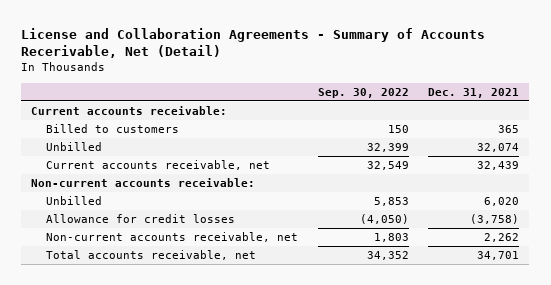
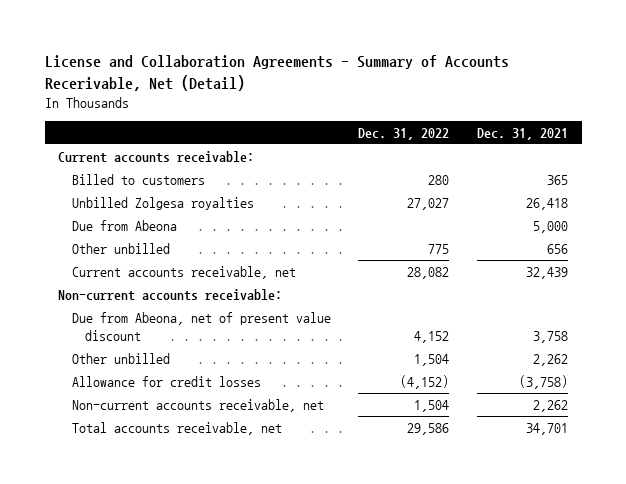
- | Sep. 30, 2022 | Dec. 31, 2021
+ | Dec. 31, 2022 | Dec. 31, 2021
- Unbilled | 32,399 | 32,074
+ Unbilled Zolgesa royalties | 27,027 | 26,418
+ Due from Abeona | | 5,000
+ Other unbilled | 775 | 656
- Unbilled | 5,853 | 6,020
+ Due from Abeona, net of present value discount | 4,152 | 3,758
+ Other unbilled | 1,504 | 2,262

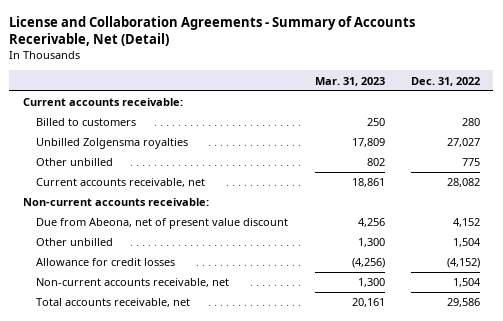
- | Dec. 31, 2022 | Dec. 31, 2021
+ | Mar. 31, 2023 | Dec. 31, 2022
- Unbilled Zolgesa royalties | 27,027 | 26,418
- Due from Abeona | | 5,000
+ Unbilled Zolgensma royalties | 17,809 | 27,027

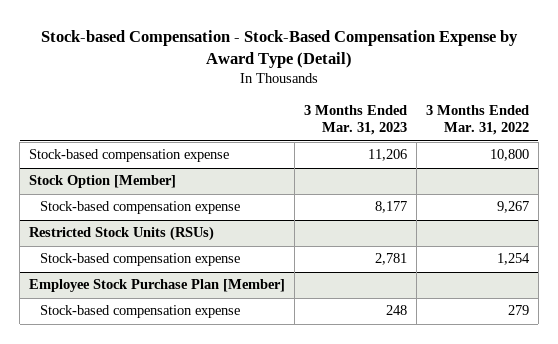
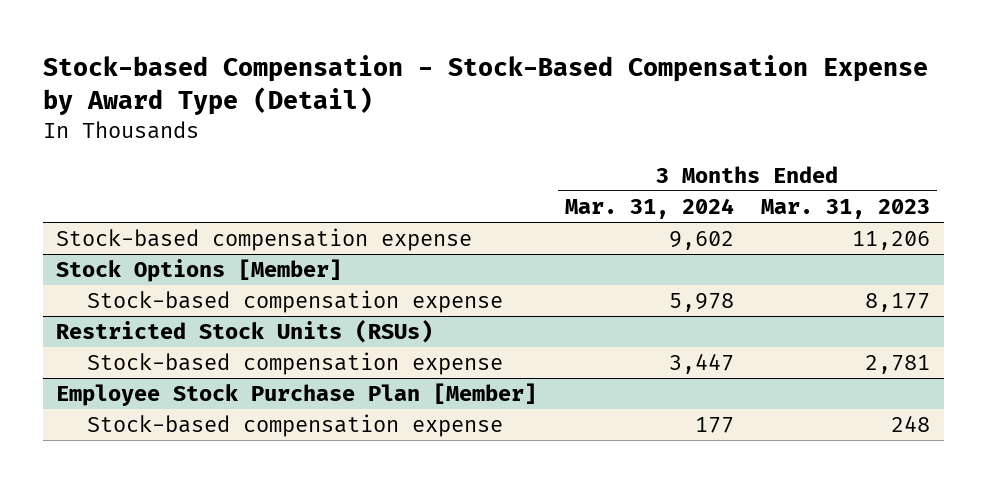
- | 3 Months Ended Mar. 31, 2023 | 3 Months Ended Mar. 31, 2022
+ | 3 Months Ended Mar. 31, 2024 | 3 Months Ended Mar. 31, 2023
- Stock Option [Member]
+ Stock Options [Member]

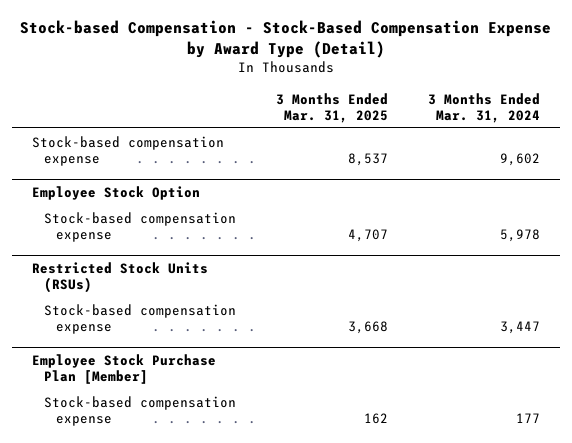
- | 3 Months Ended Mar. 31, 2024 | 3 Months Ended Mar. 31, 2023
+ | 3 Months Ended Mar. 31, 2025 | 3 Months Ended Mar. 31, 2024
- Stock Options [Member]
+ Employee Stock Option

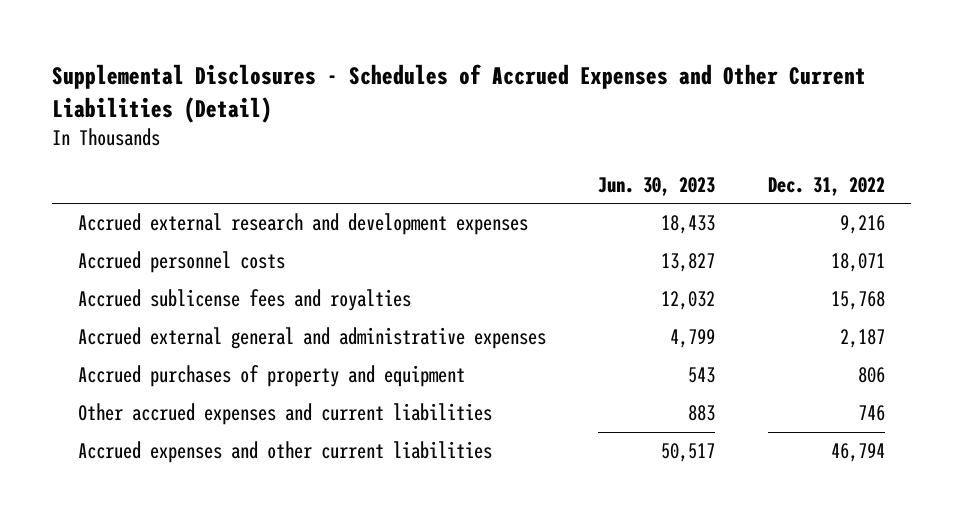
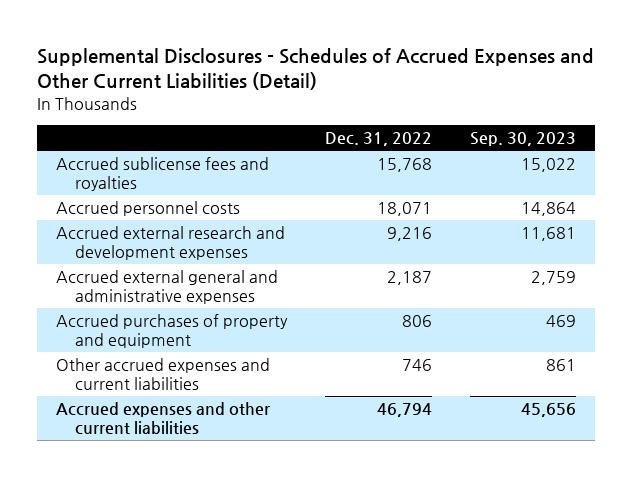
- | Jun. 30, 2023 | Dec. 31, 2022
+ | Dec. 31, 2022 | Sep. 30, 2023
moved down: Accrued personnel costs | 18,071 | 14,864
moved down: Accrued external research and development expenses | 9,216 | 11,681

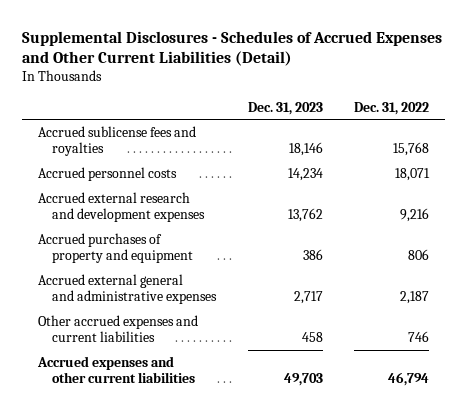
- | Dec. 31, 2022 | Sep. 30, 2023
+ | Dec. 31, 2023 | Dec. 31, 2022
moved down: Accrued external general and administrative expenses | 2,717 | 2,187

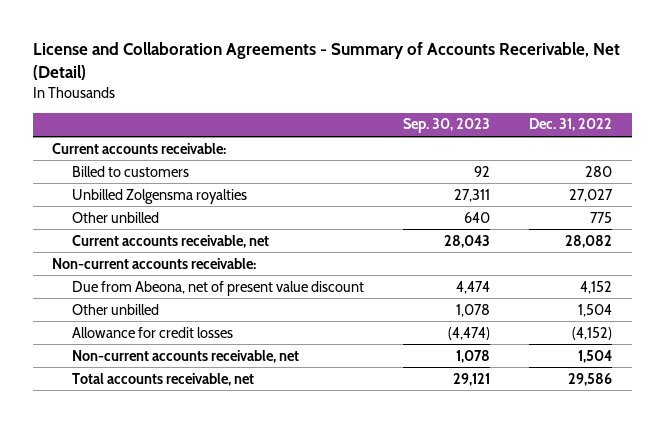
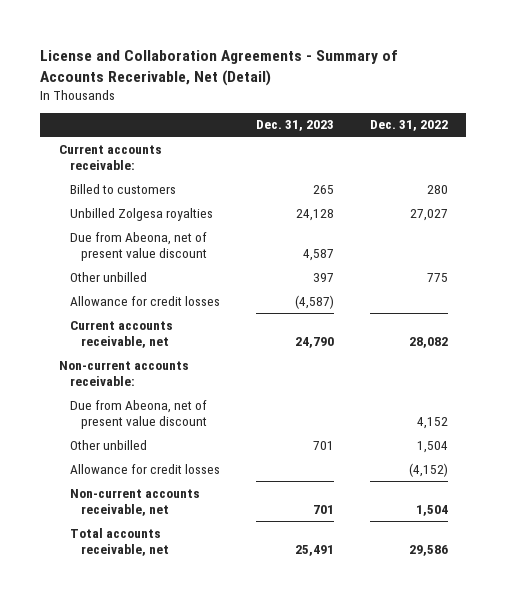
- | Sep. 30, 2023 | Dec. 31, 2022
+ | Dec. 31, 2023 | Dec. 31, 2022
- Unbilled Zolgensma royalties | 27,311 | 27,027
+ Unbilled Zolgesa royalties | 24,128 | 27,027
+ Due from Abeona, net of present value discount | 4,587 |
+ Allowance for credit losses | (4,587) |

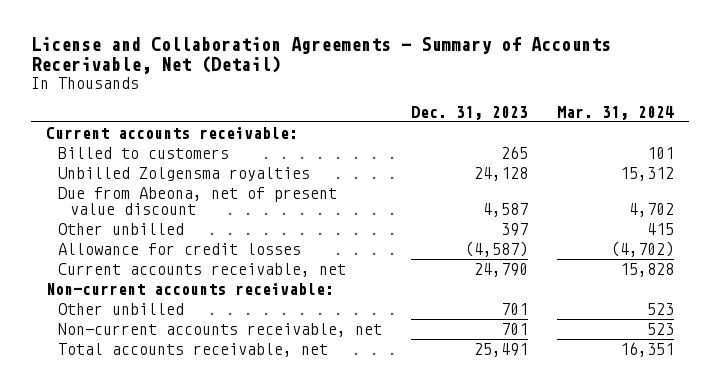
- | Dec. 31, 2023 | Dec. 31, 2022
+ | Dec. 31, 2023 | Mar. 31, 2024
- Unbilled Zolgesa royalties | 24,128 | 27,027
+ Unbilled Zolgensma royalties | 24,128 | 15,312
- Due from Abeona, net of present value discount | | 4,152
- Allowance for credit losses | | (4,152)

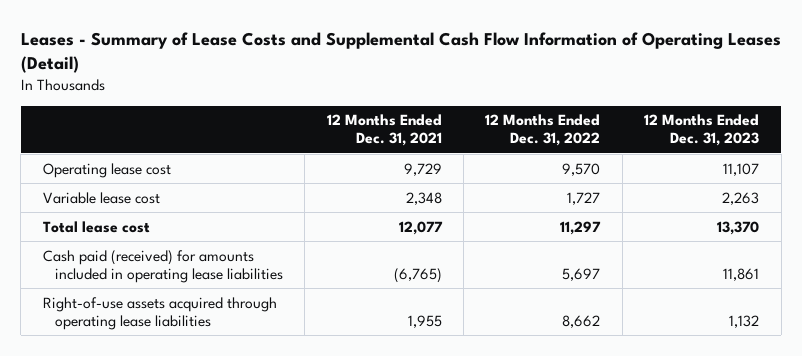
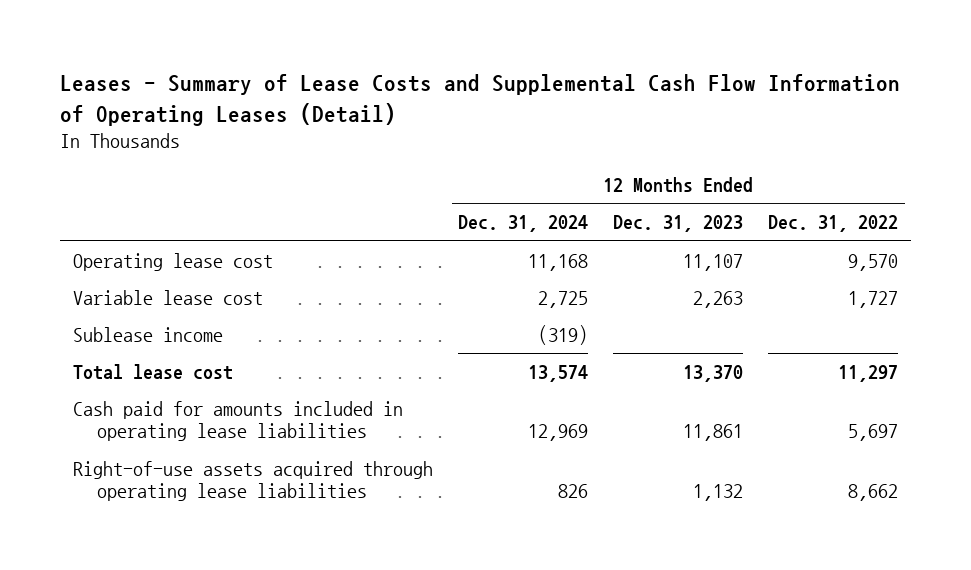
- | 12 Months Ended Dec. 31, 2021 | 12 Months Ended Dec. 31, 2022 | 12 Months Ended Dec. 31, 2023
+ | 12 Months Ended Dec. 31, 2024 | 12 Months Ended Dec. 31, 2023 | 12 Months Ended Dec. 31, 2022
+ Sublease income | (319) | |
- Cash paid (received) for amounts included in operating lease liabilities | (6,765) | 5,697 | 11,861
+ Cash paid for amounts included in operating lease liabilities | 12,969 | 11,861 | 5,697

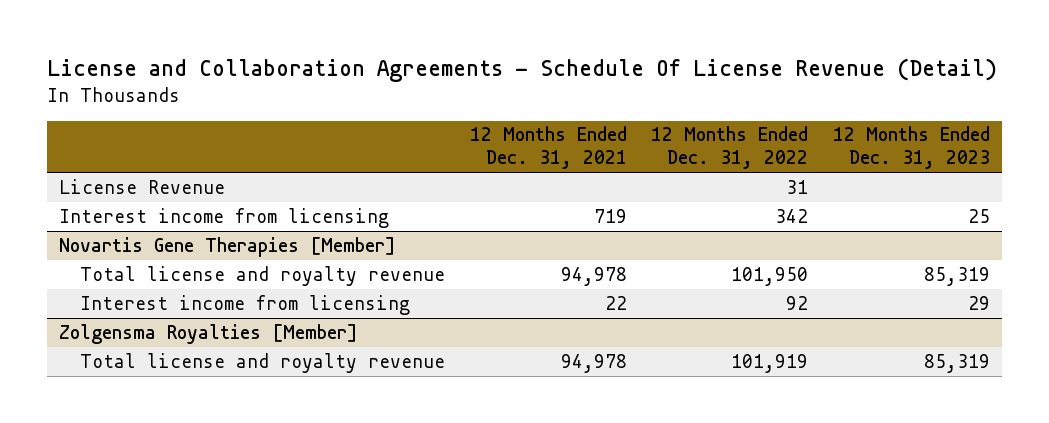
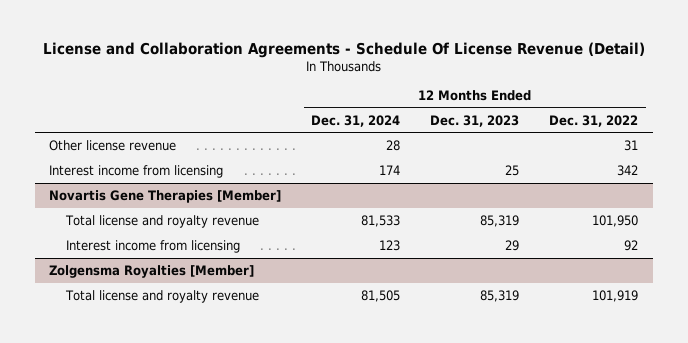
- | 12 Months Ended Dec. 31, 2021 | 12 Months Ended Dec. 31, 2022 | 12 Months Ended Dec. 31, 2023
+ | 12 Months Ended Dec. 31, 2024 | 12 Months Ended Dec. 31, 2023 | 12 Months Ended Dec. 31, 2022
- License Revenue | | 31 |
+ Other license revenue | 28 | | 31

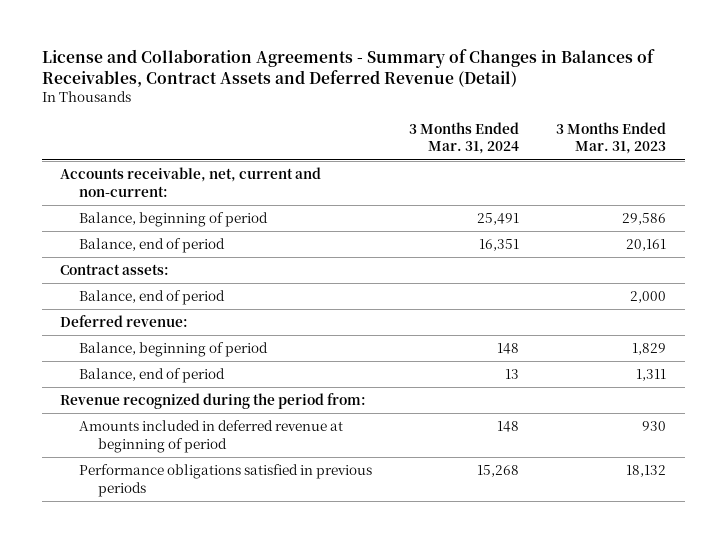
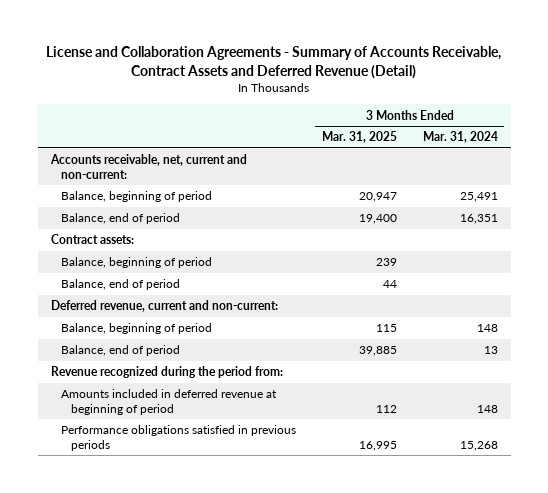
- License and Collaboration Agreements - Summary of Changes in Balances of Receivables, Contract Assets and Deferred Revenue (Detail)
+ License and Collaboration Agreements - Summary of Accounts Receivable, Contract Assets and Deferred Revenue (Detail)
- | 3 Months Ended Mar. 31, 2024 | 3 Months Ended Mar. 31, 2023
+ | 3 Months Ended Mar. 31, 2025 | 3 Months Ended Mar. 31, 2024
+ Balance, beginning of period | 239 |
- Deferred revenue:
+ Deferred revenue, current and non-current:

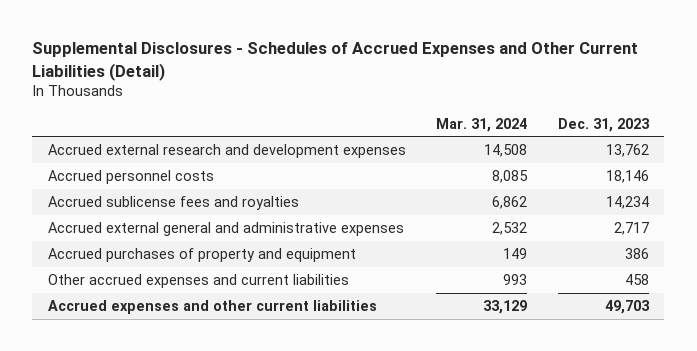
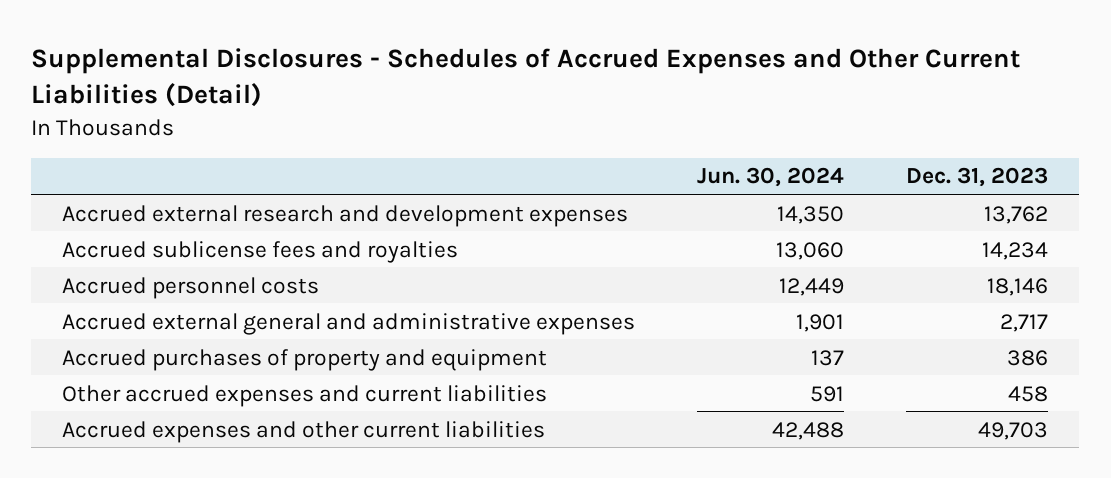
- | Mar. 31, 2024 | Dec. 31, 2023
+ | Jun. 30, 2024 | Dec. 31, 2023
moved down: Accrued personnel costs | 12,449 | 18,146

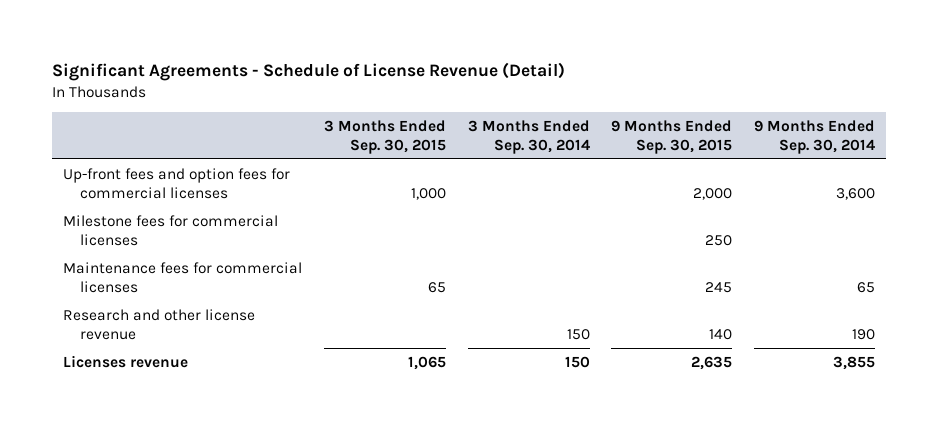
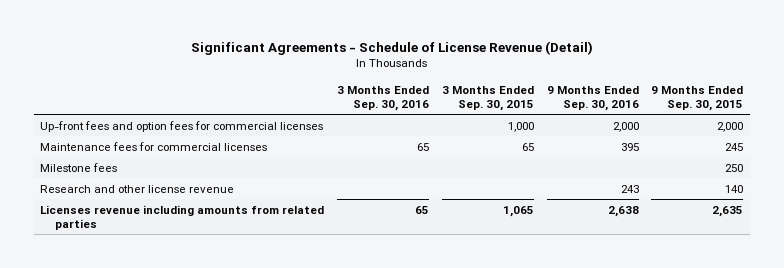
- | 3 Months Ended Sep. 30, 2015 | 3 Months Ended Sep. 30, 2014 | 9 Months Ended Sep. 30, 2015 | 9 Months Ended Sep. 30, 2014
+ | 3 Months Ended Sep. 30, 2016 | 3 Months Ended Sep. 30, 2015 | 9 Months Ended Sep. 30, 2016 | 9 Months Ended Sep. 30, 2015
- Milestone fees for commercial licenses | | | 250 |
+ Milestone fees | | | | 250
- Licenses revenue | 1,065 | 150 | 2,635 | 3,855
+ Licenses revenue including amounts from related parties | 65 | 1,065 | 2,638 | 2,635

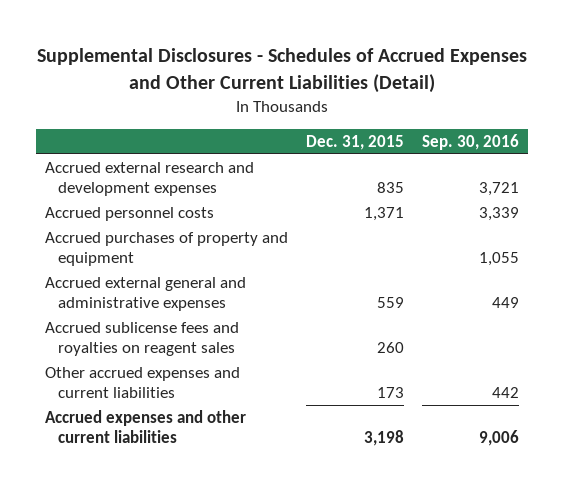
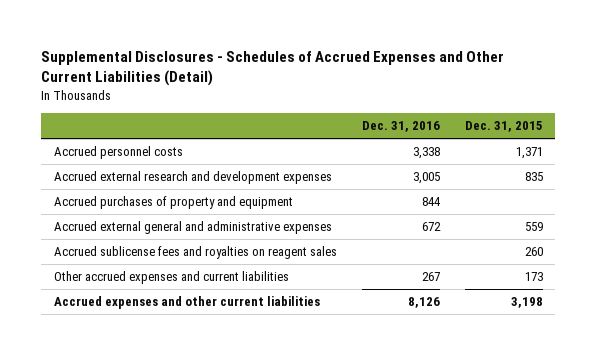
- | Dec. 31, 2015 | Sep. 30, 2016
+ | Dec. 31, 2016 | Dec. 31, 2015
moved down: Accrued external research and development expenses | 3,005 | 835

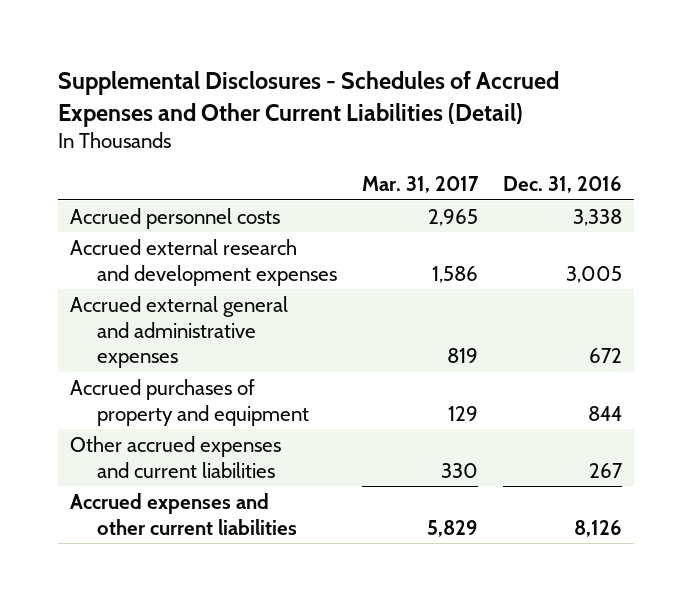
- | Dec. 31, 2016 | Dec. 31, 2015
+ | Mar. 31, 2017 | Dec. 31, 2016
- Accrued sublicense fees and royalties on reagent sales | | 260
moved down: Accrued purchases of property and equipment | 129 | 844

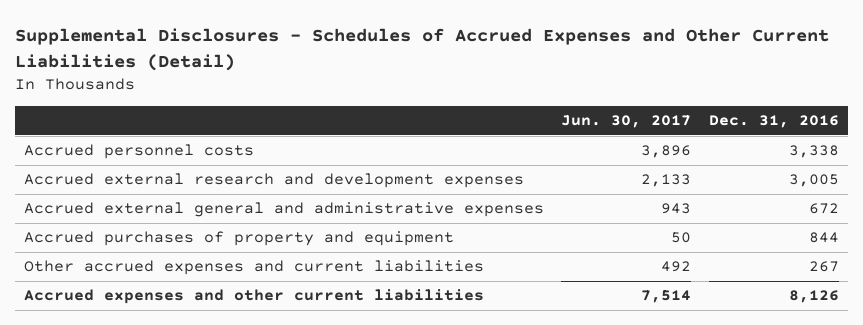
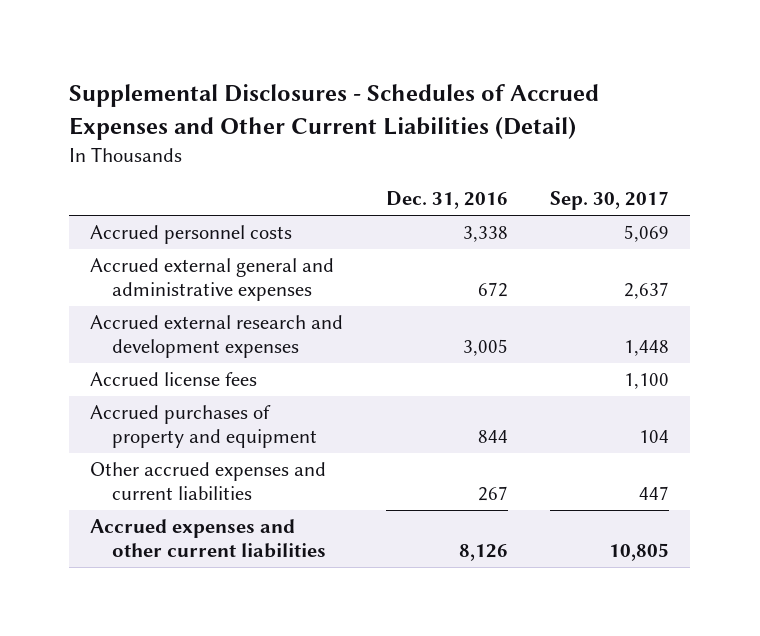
- | Jun. 30, 2017 | Dec. 31, 2016
+ | Dec. 31, 2016 | Sep. 30, 2017
moved down: Accrued external research and development expenses | 3,005 | 1,448
+ Accrued license fees | | 1,100

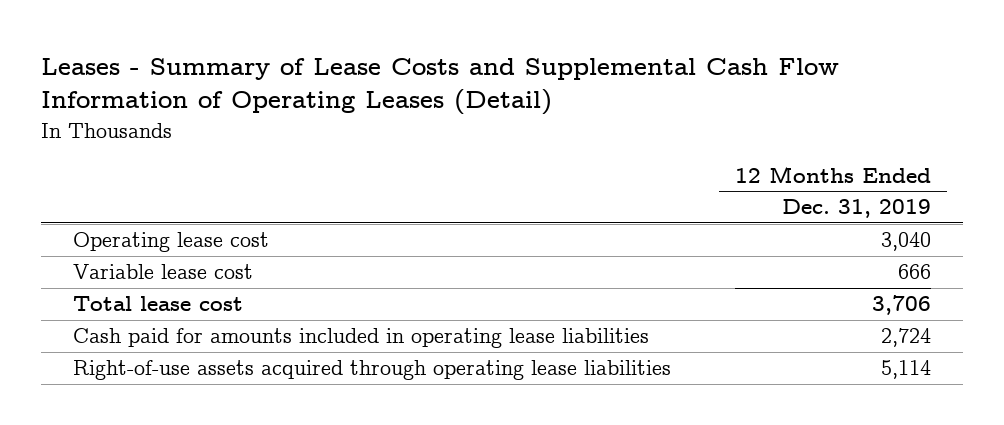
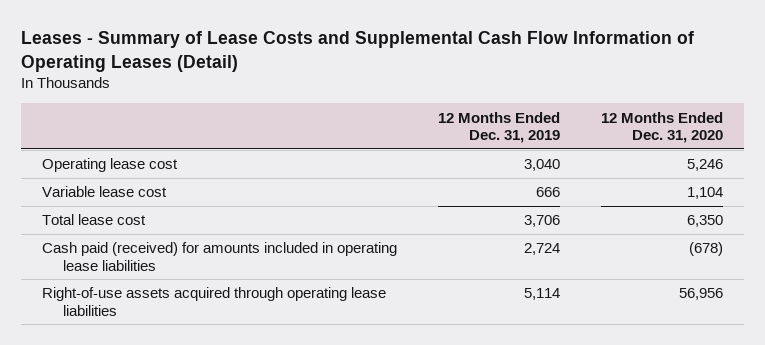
- | 12 Months Ended Dec. 31, 2019
+ | 12 Months Ended Dec. 31, 2019 | 12 Months Ended Dec. 31, 2020
- Cash paid for amounts included in operating lease liabilities | 2,724
+ Cash paid (received) for amounts included in operating lease liabilities | 2,724 | (678)

